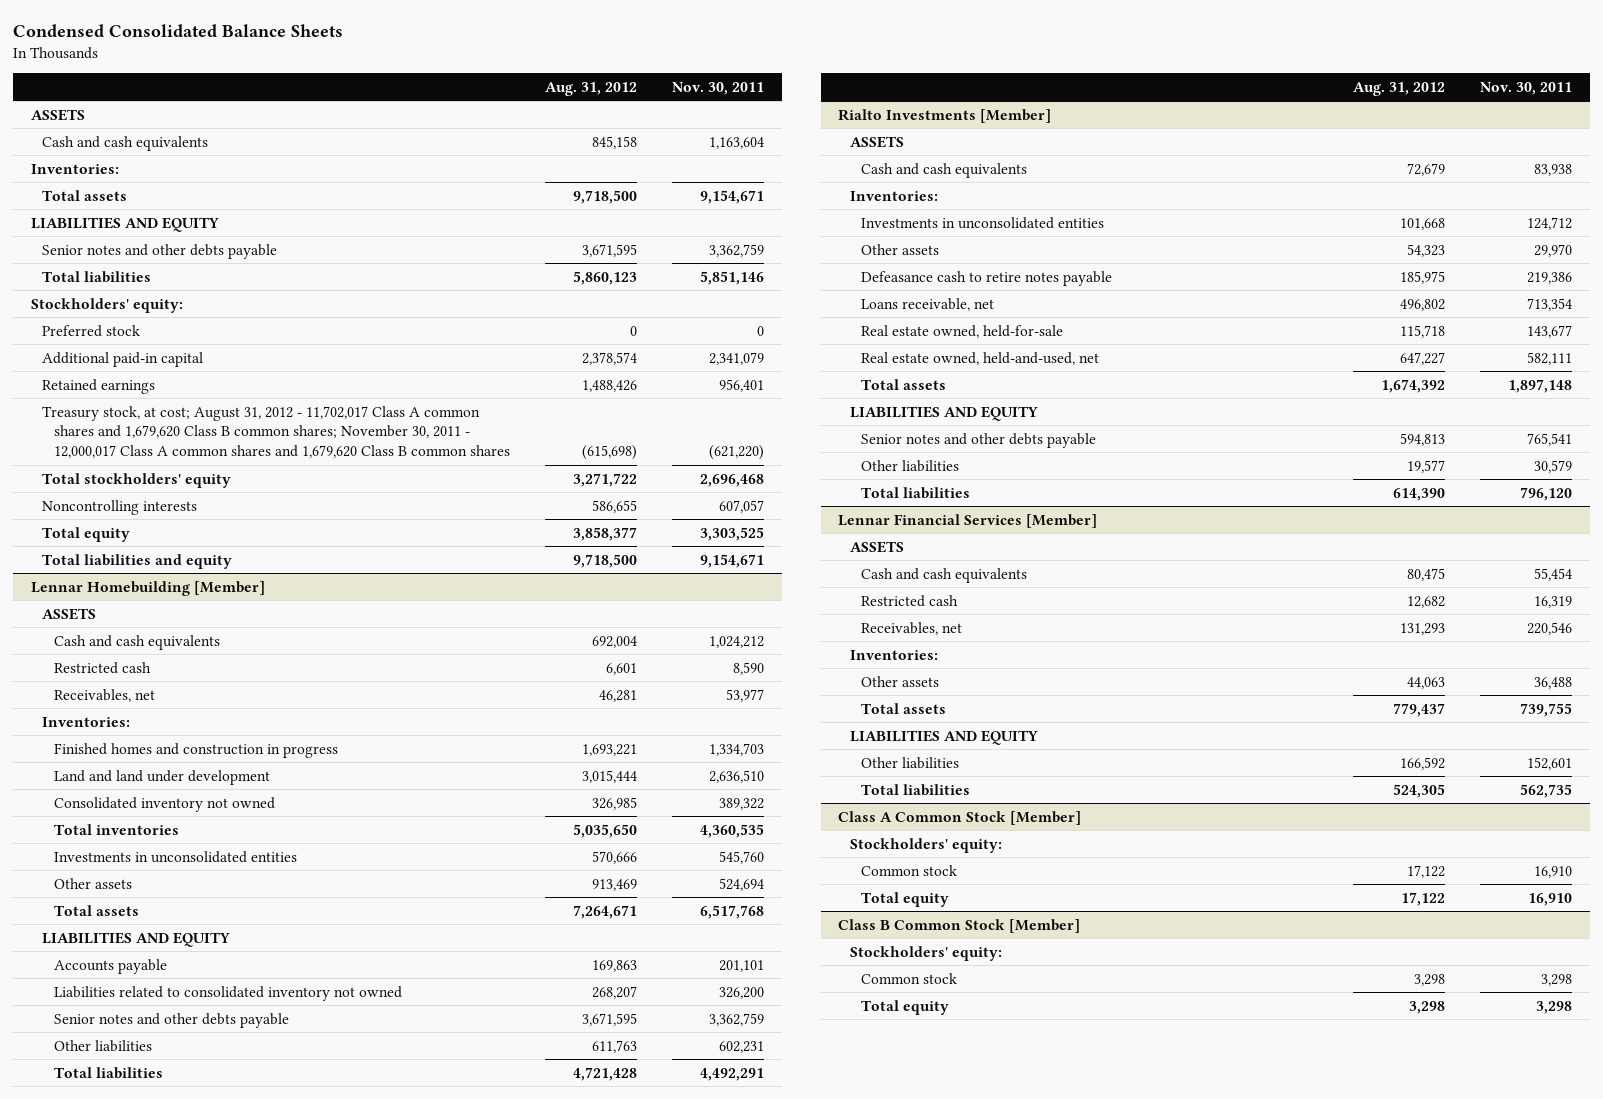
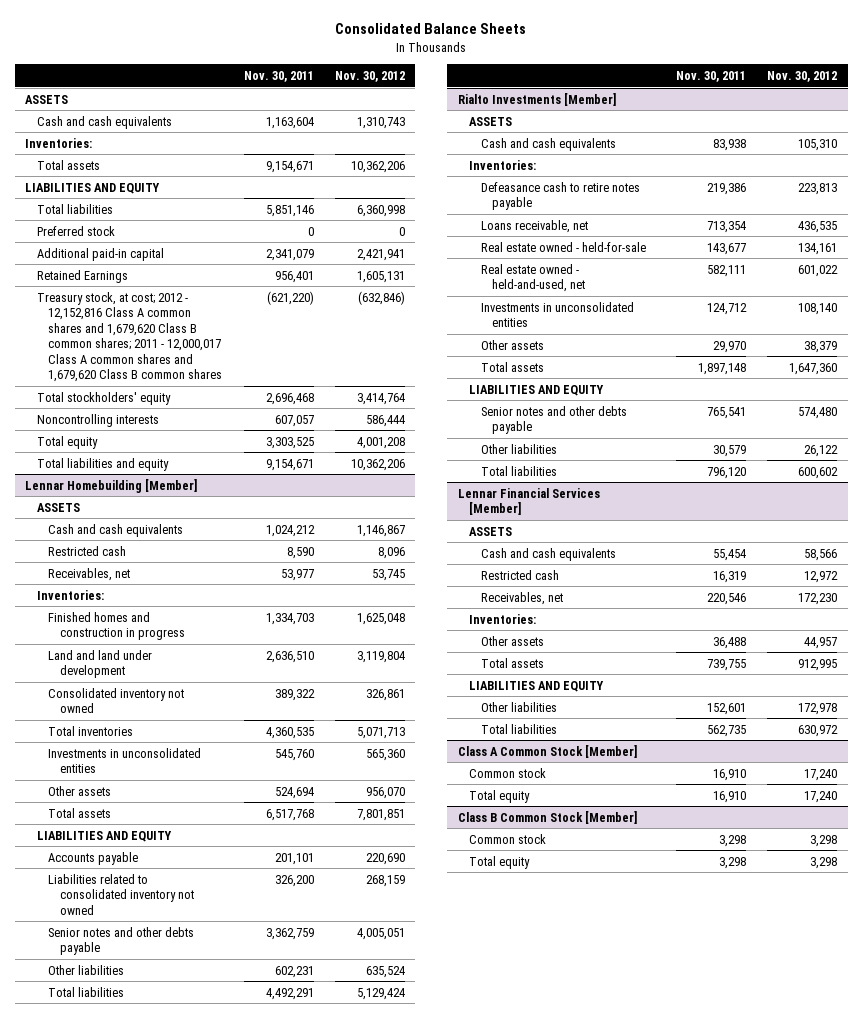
- Condensed Consolidated Balance Sheets
+ Consolidated Balance Sheets
- | Aug. 31, 2012 | Nov. 30, 2011
+ | Nov. 30, 2011 | Nov. 30, 2012
- Senior notes and other debts payable | 3,671,595 | 3,362,759
- Stockholders' equity:
- Retained earnings | 1,488,426 | 956,401
- Treasury stock, at cost; August 31, 2012 - 11,702,017 Class A common shares and 1,679,620 Class B common shares; November 30, 2011 - 12,000,017 Class A common shares and 1,679,620 Class B common shares | (615,698) | (621,220)
+ Retained Earnings | 956,401 | 1,605,131
+ Treasury stock, at cost; 2012 - 12,152,816 Class A common shares and 1,679,620 Class B common shares; 2011 - 12,000,017 Class A common shares and 1,679,620 Class B common shares | (621,220) | (632,846)
@ Rialto Investments [Member]
- Real estate owned, held-for-sale | 115,718 | 143,677
- Real estate owned, held-and-used, net | 647,227 | 582,111
+ Real estate owned - held-for-sale | 143,677 | 134,161
+ Real estate owned - held-and-used, net | 582,111 | 601,022
moved down: Investments in unconsolidated entities | 124,712 | 108,140
moved down: Other assets | 29,970 | 38,379
@ Class A Common Stock [Member]
- Stockholders' equity:
@ Class B Common Stock [Member]
- Stockholders' equity:

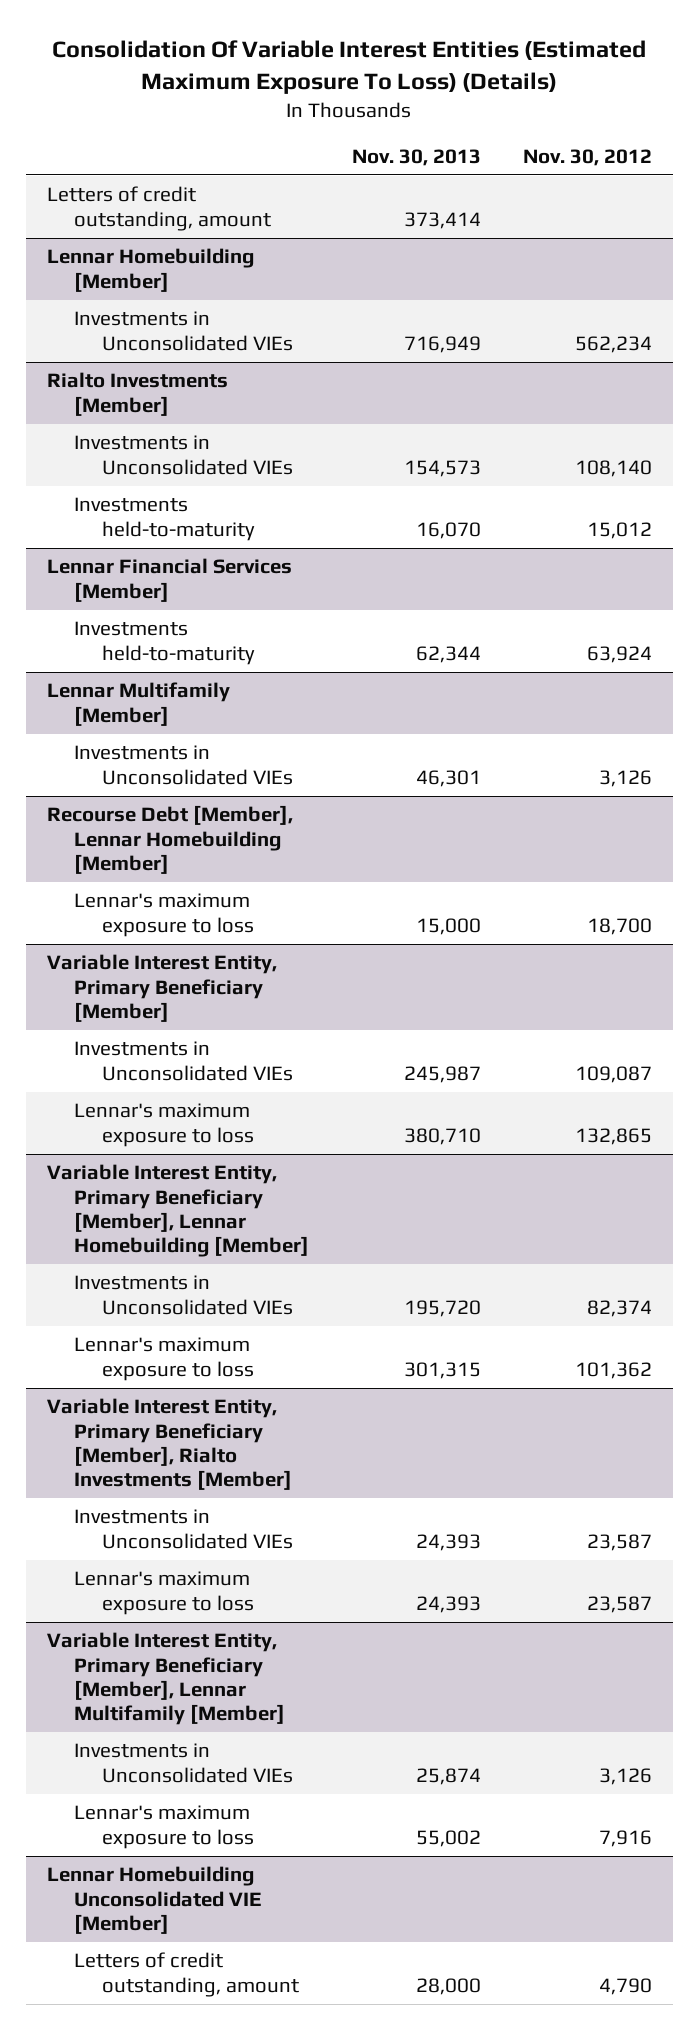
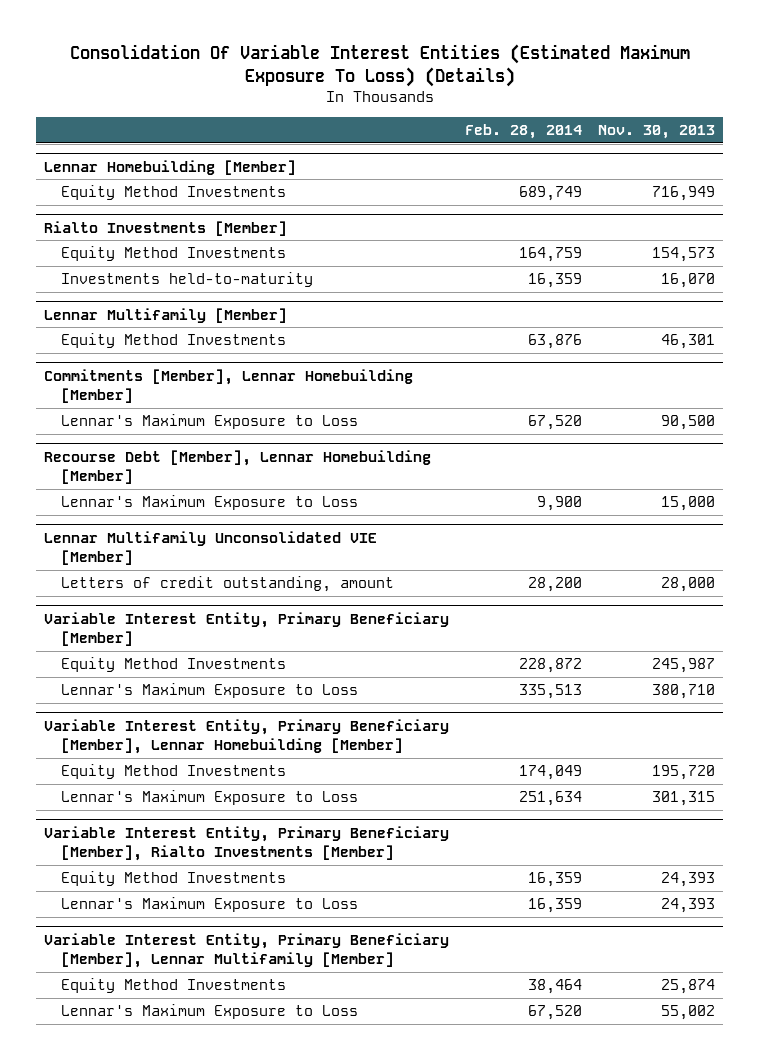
- | Nov. 30, 2013 | Nov. 30, 2012
+ | Feb. 28, 2014 | Nov. 30, 2013
- Letters of credit outstanding, amount | 373,414 |
@ Lennar Homebuilding [Member]
- Investments in Unconsolidated VIEs | 716,949 | 562,234
+ Equity Method Investments | 689,749 | 716,949
@ Rialto Investments [Member]
- Investments in Unconsolidated VIEs | 154,573 | 108,140
+ Equity Method Investments | 164,759 | 154,573
- Lennar Financial Services [Member]
- Investments held-to-maturity | 62,344 | 63,924
@ Lennar Multifamily [Member]
- Investments in Unconsolidated VIEs | 46,301 | 3,126
+ Equity Method Investments | 63,876 | 46,301
+ Commitments [Member], Lennar Homebuilding [Member]
+ Lennar's Maximum Exposure to Loss | 67,520 | 90,500
@ Recourse Debt [Member], Lennar Homebuilding [Member]
- Lennar's maximum exposure to loss | 15,000 | 18,700
+ Lennar's Maximum Exposure to Loss | 9,900 | 15,000
+ Lennar Multifamily Unconsolidated VIE [Member]
+ Letters of credit outstanding, amount | 28,200 | 28,000
@ Variable Interest Entity, Primary Beneficiary [Member]
- Investments in Unconsolidated VIEs | 245,987 | 109,087
- Lennar's maximum exposure to loss | 380,710 | 132,865
+ Equity Method Investments | 228,872 | 245,987
+ Lennar's Maximum Exposure to Loss | 335,513 | 380,710
@ Variable Interest Entity, Primary Beneficiary [Member], Lennar Homebuilding [Member]
- Investments in Unconsolidated VIEs | 195,720 | 82,374
- Lennar's maximum exposure to loss | 301,315 | 101,362
+ Equity Method Investments | 174,049 | 195,720
+ Lennar's Maximum Exposure to Loss | 251,634 | 301,315
@ Variable Interest Entity, Primary Beneficiary [Member], Rialto Investments [Member]
- Investments in Unconsolidated VIEs | 24,393 | 23,587
- Lennar's maximum exposure to loss | 24,393 | 23,587
+ Equity Method Investments | 16,359 | 24,393
+ Lennar's Maximum Exposure to Loss | 16,359 | 24,393
@ Variable Interest Entity, Primary Beneficiary [Member], Lennar Multifamily [Member]
- Investments in Unconsolidated VIEs | 25,874 | 3,126
- Lennar's maximum exposure to loss | 55,002 | 7,916
- Lennar Homebuilding Unconsolidated VIE [Member]
- Letters of credit outstanding, amount | 28,000 | 4,790
@ Variable Interest Entity, Primary Beneficiary [Member], Lennar Multifamily [Member]
+ Equity Method Investments | 38,464 | 25,874
+ Lennar's Maximum Exposure to Loss | 67,520 | 55,002

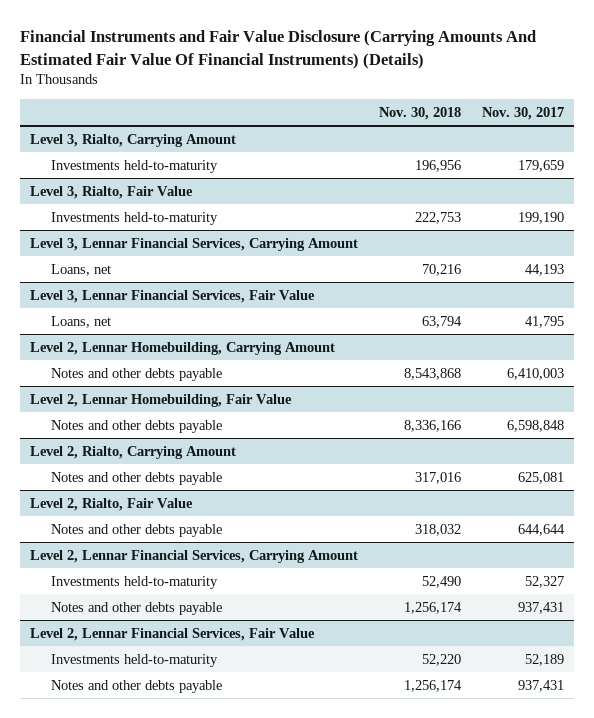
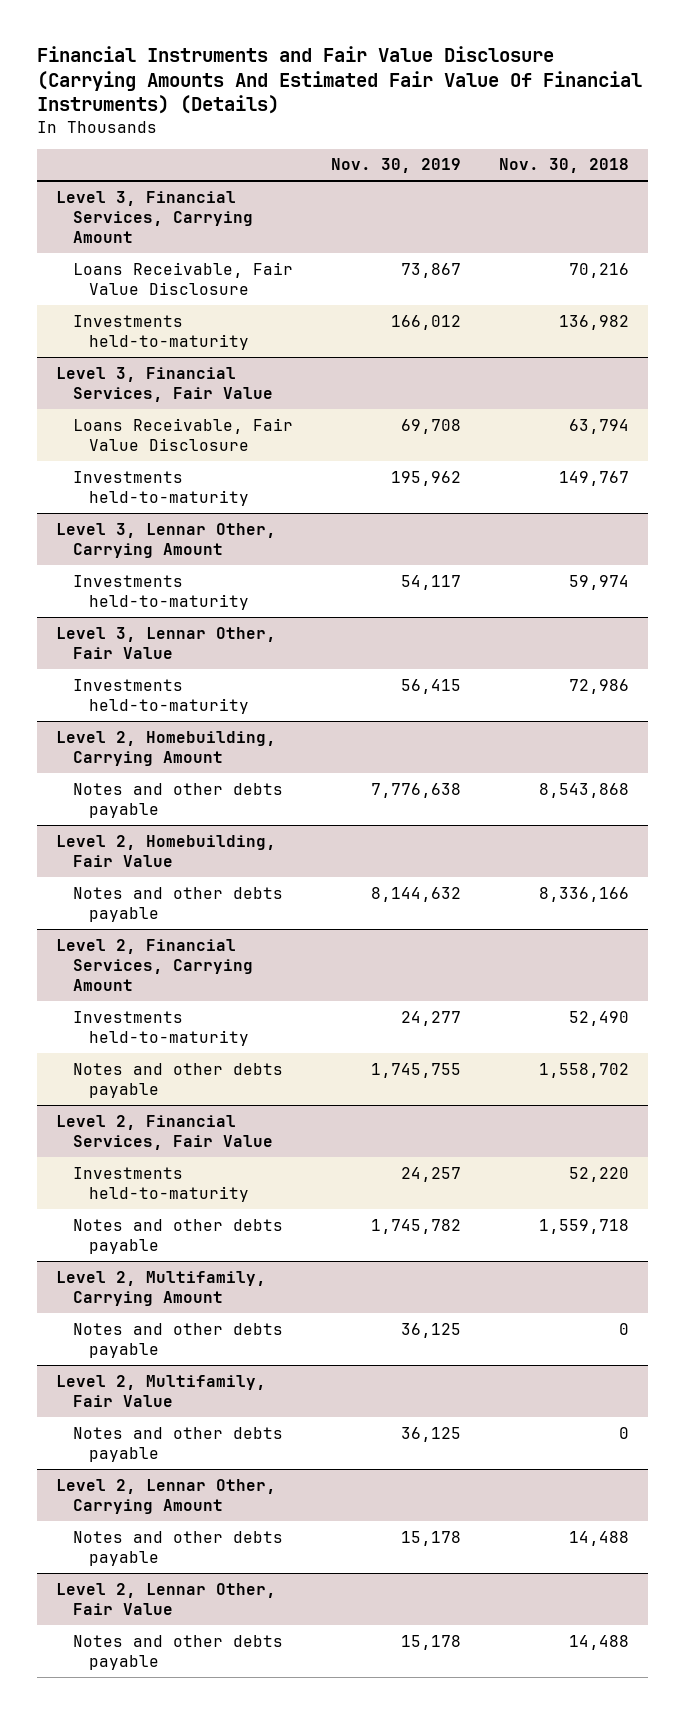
- | Nov. 30, 2018 | Nov. 30, 2017
+ | Nov. 30, 2019 | Nov. 30, 2018
- Level 3, Rialto, Carrying Amount
- Investments held-to-maturity | 196,956 | 179,659
- Level 3, Rialto, Fair Value
- Investments held-to-maturity | 222,753 | 199,190
- Level 3, Lennar Financial Services, Carrying Amount
- Loans, net | 70,216 | 44,193
- Level 3, Lennar Financial Services, Fair Value
- Loans, net | 63,794 | 41,795
- Level 2, Lennar Homebuilding, Carrying Amount
+ Level 3, Financial Services, Carrying Amount
+ Loans Receivable, Fair Value Disclosure | 73,867 | 70,216
+ Investments held-to-maturity | 166,012 | 136,982
+ Level 3, Financial Services, Fair Value
+ Loans Receivable, Fair Value Disclosure | 69,708 | 63,794
+ Investments held-to-maturity | 195,962 | 149,767
+ Level 3, Lennar Other, Carrying Amount
+ Investments held-to-maturity | 54,117 | 59,974
+ Level 3, Lennar Other, Fair Value
+ Investments held-to-maturity | 56,415 | 72,986
+ Level 2, Homebuilding, Carrying Amount
- Level 2, Lennar Homebuilding, Fair Value
+ Level 2, Homebuilding, Fair Value
- Level 2, Rialto, Carrying Amount
- Notes and other debts payable | 317,016 | 625,081
- Level 2, Rialto, Fair Value
- Notes and other debts payable | 318,032 | 644,644
- Level 2, Lennar Financial Services, Carrying Amount
+ Level 2, Financial Services, Carrying Amount
- Notes and other debts payable | 1,256,174 | 937,431
- Level 2, Lennar Financial Services, Fair Value
+ Notes and other debts payable | 1,745,755 | 1,558,702
+ Level 2, Financial Services, Fair Value
- Notes and other debts payable | 1,256,174 | 937,431
+ Notes and other debts payable | 1,745,782 | 1,559,718
+ Level 2, Multifamily, Carrying Amount
+ Notes and other debts payable | 36,125 | 0
+ Level 2, Multifamily, Fair Value
+ Notes and other debts payable | 36,125 | 0
+ Level 2, Lennar Other, Carrying Amount
+ Notes and other debts payable | 15,178 | 14,488
+ Level 2, Lennar Other, Fair Value
+ Notes and other debts payable | 15,178 | 14,488

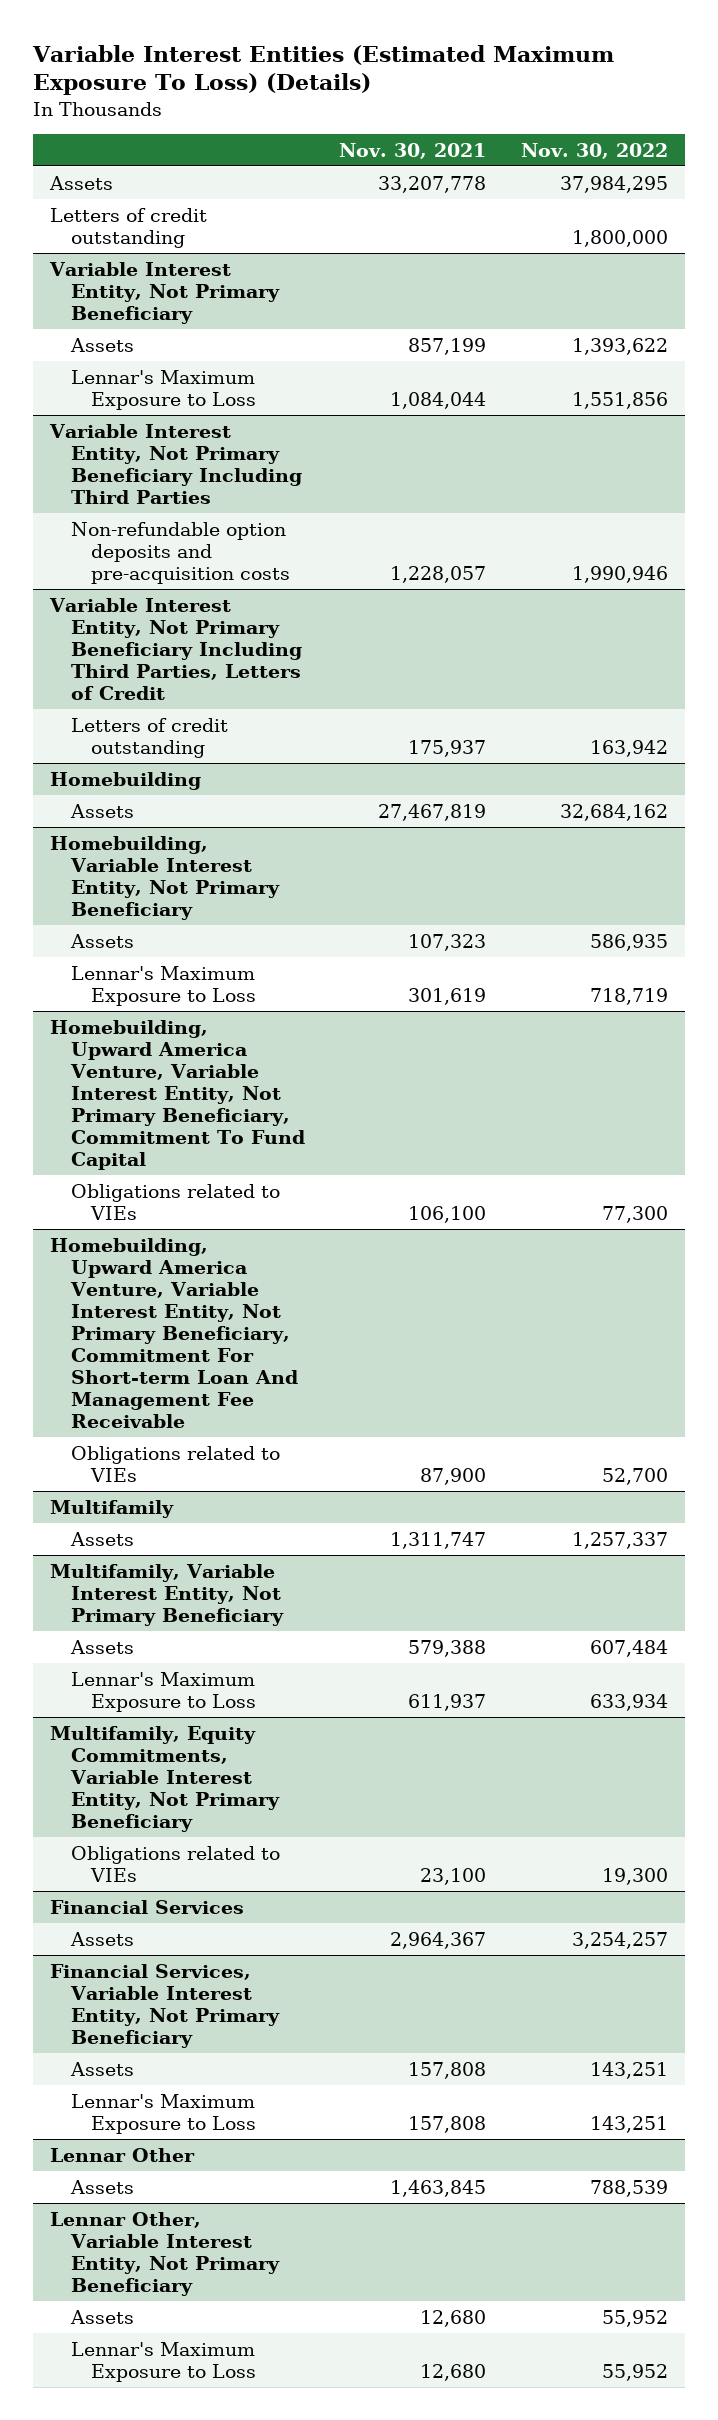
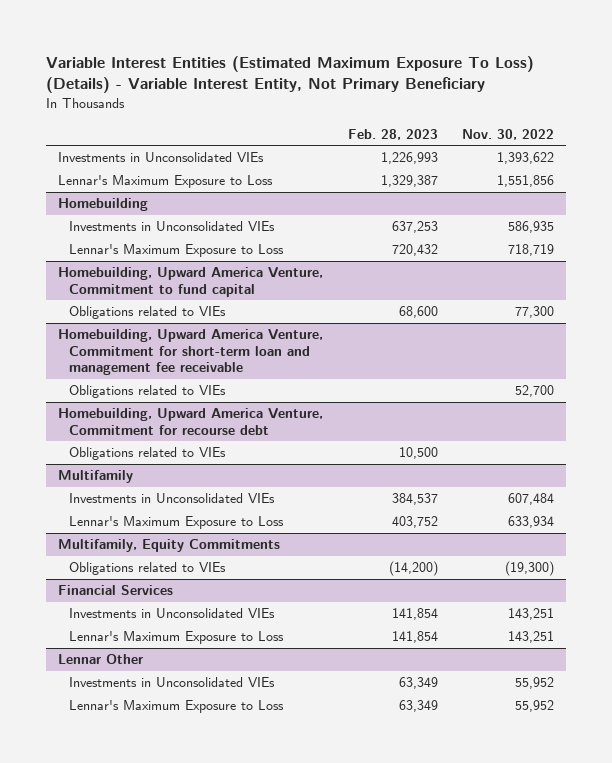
- Variable Interest Entities (Estimated Maximum Exposure To Loss) (Details)
+ Variable Interest Entities (Estimated Maximum Exposure To Loss) (Details) - Variable Interest Entity, Not Primary Beneficiary
- | Nov. 30, 2021 | Nov. 30, 2022
+ | Feb. 28, 2023 | Nov. 30, 2022
- Assets | 33,207,778 | 37,984,295
- Letters of credit outstanding | | 1,800,000
- Variable Interest Entity, Not Primary Beneficiary
- Assets | 857,199 | 1,393,622
+ Investments in Unconsolidated VIEs | 1,226,993 | 1,393,622
- Variable Interest Entity, Not Primary Beneficiary Including Third Parties
- Non-refundable option deposits and pre-acquisition costs | 1,228,057 | 1,990,946
- Variable Interest Entity, Not Primary Beneficiary Including Third Parties, Letters of Credit
- Letters of credit outstanding | 175,937 | 163,942
@ Homebuilding
- Assets | 27,467,819 | 32,684,162
- Homebuilding, Variable Interest Entity, Not Primary Beneficiary
- Assets | 107,323 | 586,935
@ Homebuilding
+ Investments in Unconsolidated VIEs | 637,253 | 586,935
- Homebuilding, Upward America Venture, Variable Interest Entity, Not Primary Beneficiary, Commitment To Fund Capital
+ Homebuilding, Upward America Venture, Commitment to fund capital
- Homebuilding, Upward America Venture, Variable Interest Entity, Not Primary Beneficiary, Commitment For Short-term Loan And Management Fee Receivable
+ Homebuilding, Upward America Venture, Commitment for short-term loan and management fee receivable
+ Homebuilding, Upward America Venture, Commitment for recourse debt
+ Obligations related to VIEs | 10,500 |
@ Multifamily
- Assets | 1,311,747 | 1,257,337
- Multifamily, Variable Interest Entity, Not Primary Beneficiary
- Assets | 579,388 | 607,484
@ Multifamily
+ Investments in Unconsolidated VIEs | 384,537 | 607,484
- Multifamily, Equity Commitments, Variable Interest Entity, Not Primary Beneficiary
- Obligations related to VIEs | 23,100 | 19,300
+ Multifamily, Equity Commitments
+ Obligations related to VIEs | (14,200) | (19,300)
@ Financial Services
- Assets | 2,964,367 | 3,254,257
- Financial Services, Variable Interest Entity, Not Primary Beneficiary
- Assets | 157,808 | 143,251
@ Financial Services
+ Investments in Unconsolidated VIEs | 141,854 | 143,251
@ Lennar Other
- Assets | 1,463,845 | 788,539
- Lennar Other, Variable Interest Entity, Not Primary Beneficiary
- Assets | 12,680 | 55,952
@ Lennar Other
+ Investments in Unconsolidated VIEs | 63,349 | 55,952

